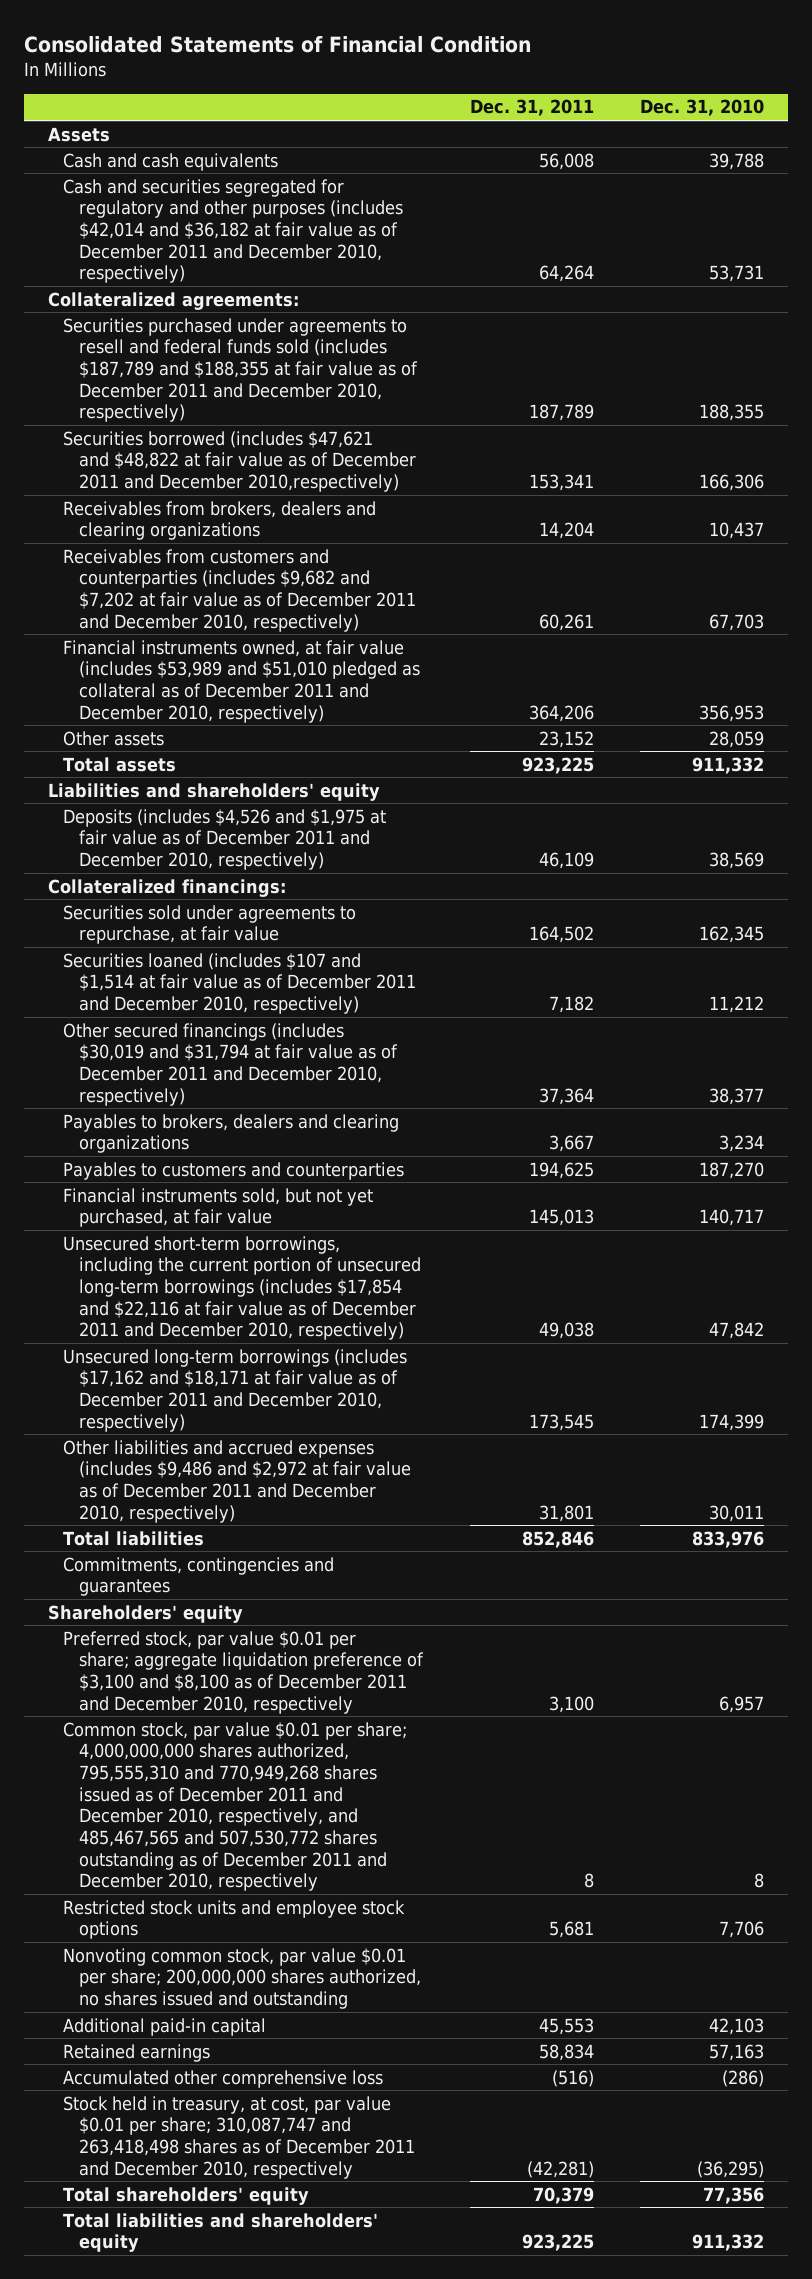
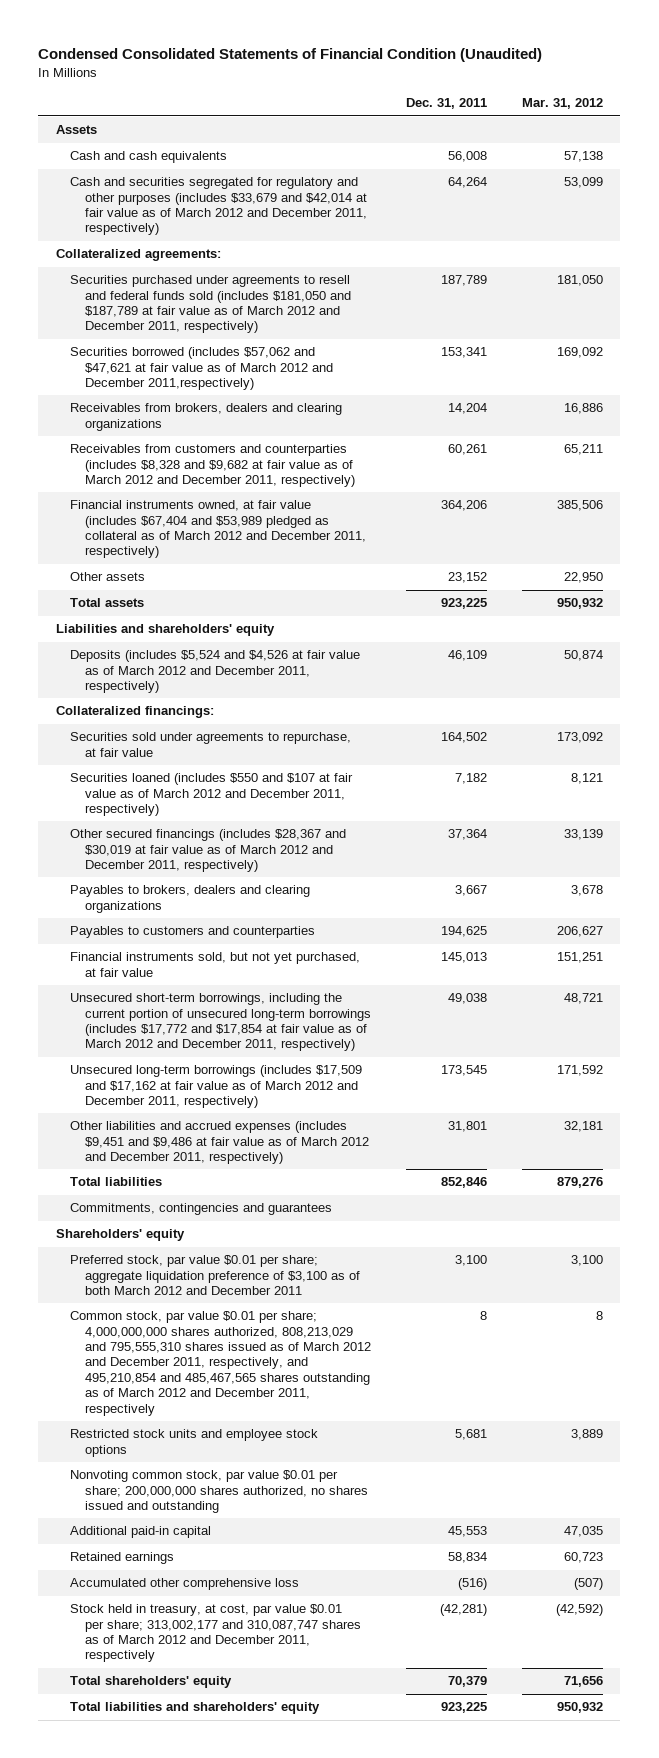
- Consolidated Statements of Financial Condition
+ Condensed Consolidated Statements of Financial Condition (Unaudited)
- | Dec. 31, 2011 | Dec. 31, 2010
+ | Dec. 31, 2011 | Mar. 31, 2012
- Cash and securities segregated for regulatory and other purposes (includes $42,014 and $36,182 at fair value as of December 2011 and December 2010, respectively) | 64,264 | 53,731
+ Cash and securities segregated for regulatory and other purposes (includes $33,679 and $42,014 at fair value as of March 2012 and December 2011, respectively) | 64,264 | 53,099
- Securities purchased under agreements to resell and federal funds sold (includes $187,789 and $188,355 at fair value as of December 2011 and December 2010, respectively) | 187,789 | 188,355
- Securities borrowed (includes $47,621 and $48,822 at fair value as of December 2011 and December 2010,respectively) | 153,341 | 166,306
+ Securities purchased under agreements to resell and federal funds sold (includes $181,050 and $187,789 at fair value as of March 2012 and December 2011, respectively) | 187,789 | 181,050
+ Securities borrowed (includes $57,062 and $47,621 at fair value as of March 2012 and December 2011,respectively) | 153,341 | 169,092
- Receivables from customers and counterparties (includes $9,682 and $7,202 at fair value as of December 2011 and December 2010, respectively) | 60,261 | 67,703
- Financial instruments owned, at fair value (includes $53,989 and $51,010 pledged as collateral as of December 2011 and December 2010, respectively) | 364,206 | 356,953
+ Receivables from customers and counterparties (includes $8,328 and $9,682 at fair value as of March 2012 and December 2011, respectively) | 60,261 | 65,211
+ Financial instruments owned, at fair value (includes $67,404 and $53,989 pledged as collateral as of March 2012 and December 2011, respectively) | 364,206 | 385,506
- Deposits (includes $4,526 and $1,975 at fair value as of December 2011 and December 2010, respectively) | 46,109 | 38,569
+ Deposits (includes $5,524 and $4,526 at fair value as of March 2012 and December 2011, respectively) | 46,109 | 50,874
- Securities loaned (includes $107 and $1,514 at fair value as of December 2011 and December 2010, respectively) | 7,182 | 11,212
- Other secured financings (includes $30,019 and $31,794 at fair value as of December 2011 and December 2010, respectively) | 37,364 | 38,377
+ Securities loaned (includes $550 and $107 at fair value as of March 2012 and December 2011, respectively) | 7,182 | 8,121
+ Other secured financings (includes $28,367 and $30,019 at fair value as of March 2012 and December 2011, respectively) | 37,364 | 33,139
- Unsecured short-term borrowings, including the current portion of unsecured long-term borrowings (includes $17,854 and $22,116 at fair value as of December 2011 and December 2010, respectively) | 49,038 | 47,842
- Unsecured long-term borrowings (includes $17,162 and $18,171 at fair value as of December 2011 and December 2010, respectively) | 173,545 | 174,399
- Other liabilities and accrued expenses (includes $9,486 and $2,972 at fair value as of December 2011 and December 2010, respectively) | 31,801 | 30,011
+ Unsecured short-term borrowings, including the current portion of unsecured long-term borrowings (includes $17,772 and $17,854 at fair value as of March 2012 and December 2011, respectively) | 49,038 | 48,721
+ Unsecured long-term borrowings (includes $17,509 and $17,162 at fair value as of March 2012 and December 2011, respectively) | 173,545 | 171,592
+ Other liabilities and accrued expenses (includes $9,451 and $9,486 at fair value as of March 2012 and December 2011, respectively) | 31,801 | 32,181
- Preferred stock, par value $0.01 per share; aggregate liquidation preference of $3,100 and $8,100 as of December 2011 and December 2010, respectively | 3,100 | 6,957
- Common stock, par value $0.01 per share; 4,000,000,000 shares authorized, 795,555,310 and 770,949,268 shares issued as of December 2011 and December 2010, respectively, and 485,467,565 and 507,530,772 shares outstanding as of December 2011 and December 2010, respectively | 8 | 8
+ Preferred stock, par value $0.01 per share; aggregate liquidation preference of $3,100 as of both March 2012 and December 2011 | 3,100 | 3,100
+ Common stock, par value $0.01 per share; 4,000,000,000 shares authorized, 808,213,029 and 795,555,310 shares issued as of March 2012 and December 2011, respectively, and 495,210,854 and 485,467,565 shares outstanding as of March 2012 and December 2011, respectively | 8 | 8
- Stock held in treasury, at cost, par value $0.01 per share; 310,087,747 and 263,418,498 shares as of December 2011 and December 2010, respectively | (42,281) | (36,295)
+ Stock held in treasury, at cost, par value $0.01 per share; 313,002,177 and 310,087,747 shares as of March 2012 and December 2011, respectively | (42,281) | (42,592)

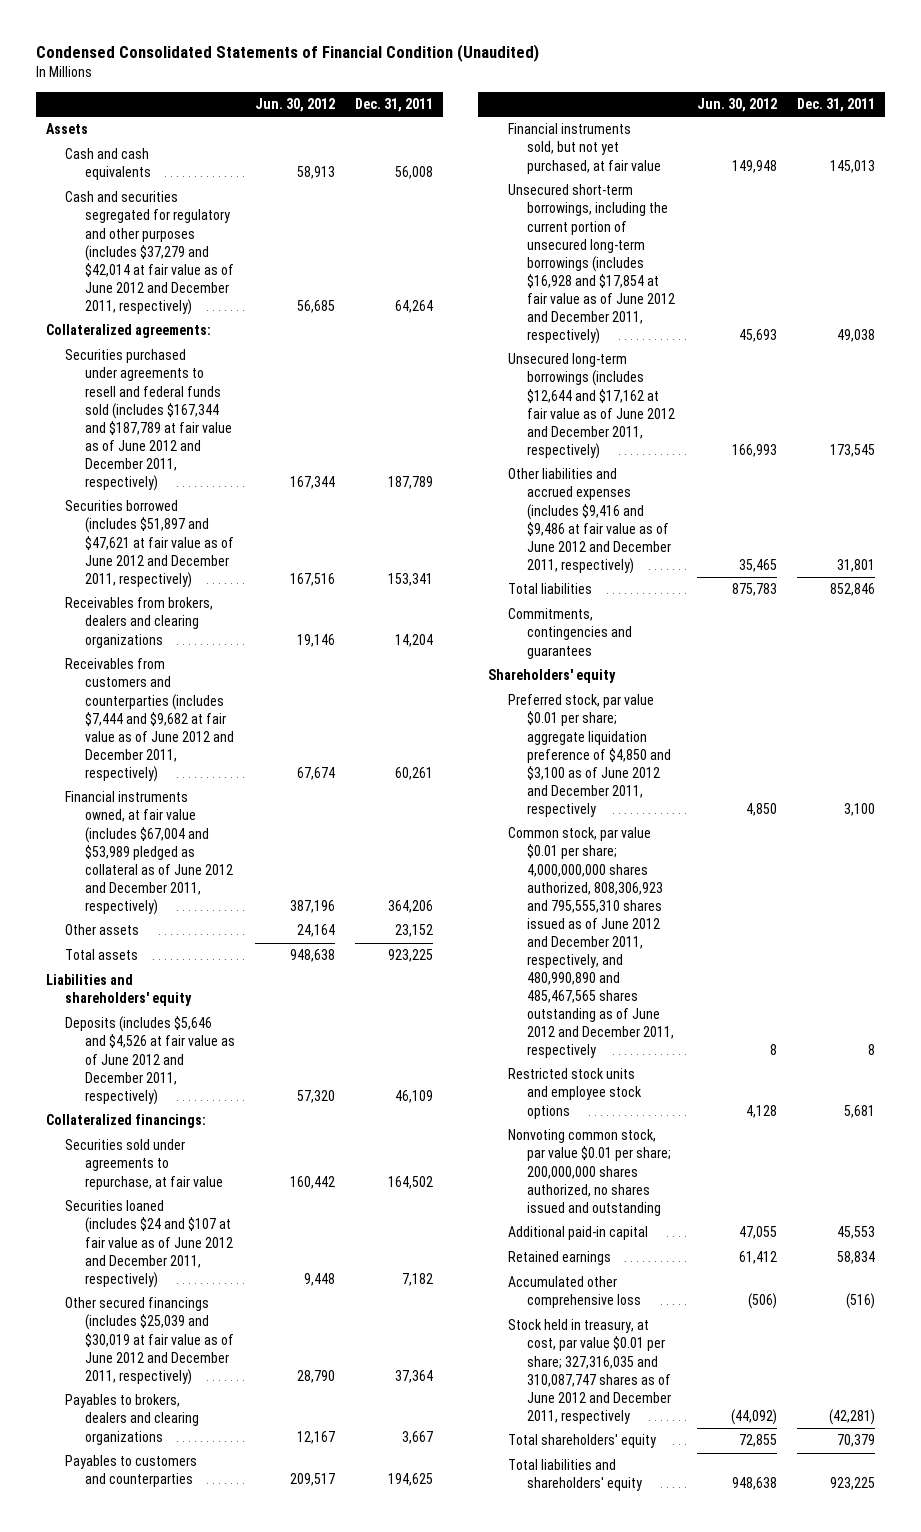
- | Dec. 31, 2011 | Mar. 31, 2012
+ | Jun. 30, 2012 | Dec. 31, 2011
- Cash and securities segregated for regulatory and other purposes (includes $33,679 and $42,014 at fair value as of March 2012 and December 2011, respectively) | 64,264 | 53,099
+ Cash and securities segregated for regulatory and other purposes (includes $37,279 and $42,014 at fair value as of June 2012 and December 2011, respectively) | 56,685 | 64,264
- Securities purchased under agreements to resell and federal funds sold (includes $181,050 and $187,789 at fair value as of March 2012 and December 2011, respectively) | 187,789 | 181,050
- Securities borrowed (includes $57,062 and $47,621 at fair value as of March 2012 and December 2011,respectively) | 153,341 | 169,092
+ Securities purchased under agreements to resell and federal funds sold (includes $167,344 and $187,789 at fair value as of June 2012 and December 2011, respectively) | 167,344 | 187,789
+ Securities borrowed (includes $51,897 and $47,621 at fair value as of June 2012 and December 2011, respectively) | 167,516 | 153,341
- Receivables from customers and counterparties (includes $8,328 and $9,682 at fair value as of March 2012 and December 2011, respectively) | 60,261 | 65,211
- Financial instruments owned, at fair value (includes $67,404 and $53,989 pledged as collateral as of March 2012 and December 2011, respectively) | 364,206 | 385,506
+ Receivables from customers and counterparties (includes $7,444 and $9,682 at fair value as of June 2012 and December 2011, respectively) | 67,674 | 60,261
+ Financial instruments owned, at fair value (includes $67,004 and $53,989 pledged as collateral as of June 2012 and December 2011, respectively) | 387,196 | 364,206
- Deposits (includes $5,524 and $4,526 at fair value as of March 2012 and December 2011, respectively) | 46,109 | 50,874
+ Deposits (includes $5,646 and $4,526 at fair value as of June 2012 and December 2011, respectively) | 57,320 | 46,109
- Securities loaned (includes $550 and $107 at fair value as of March 2012 and December 2011, respectively) | 7,182 | 8,121
- Other secured financings (includes $28,367 and $30,019 at fair value as of March 2012 and December 2011, respectively) | 37,364 | 33,139
+ Securities loaned (includes $24 and $107 at fair value as of June 2012 and December 2011, respectively) | 9,448 | 7,182
+ Other secured financings (includes $25,039 and $30,019 at fair value as of June 2012 and December 2011, respectively) | 28,790 | 37,364
- Unsecured short-term borrowings, including the current portion of unsecured long-term borrowings (includes $17,772 and $17,854 at fair value as of March 2012 and December 2011, respectively) | 49,038 | 48,721
- Unsecured long-term borrowings (includes $17,509 and $17,162 at fair value as of March 2012 and December 2011, respectively) | 173,545 | 171,592
- Other liabilities and accrued expenses (includes $9,451 and $9,486 at fair value as of March 2012 and December 2011, respectively) | 31,801 | 32,181
+ Unsecured short-term borrowings, including the current portion of unsecured long-term borrowings (includes $16,928 and $17,854 at fair value as of June 2012 and December 2011, respectively) | 45,693 | 49,038
+ Unsecured long-term borrowings (includes $12,644 and $17,162 at fair value as of June 2012 and December 2011, respectively) | 166,993 | 173,545
+ Other liabilities and accrued expenses (includes $9,416 and $9,486 at fair value as of June 2012 and December 2011, respectively) | 35,465 | 31,801
- Preferred stock, par value $0.01 per share; aggregate liquidation preference of $3,100 as of both March 2012 and December 2011 | 3,100 | 3,100
- Common stock, par value $0.01 per share; 4,000,000,000 shares authorized, 808,213,029 and 795,555,310 shares issued as of March 2012 and December 2011, respectively, and 495,210,854 and 485,467,565 shares outstanding as of March 2012 and December 2011, respectively | 8 | 8
+ Preferred stock, par value $0.01 per share; aggregate liquidation preference of $4,850 and $3,100 as of June 2012 and December 2011, respectively | 4,850 | 3,100
+ Common stock, par value $0.01 per share; 4,000,000,000 shares authorized, 808,306,923 and 795,555,310 shares issued as of June 2012 and December 2011, respectively, and 480,990,890 and 485,467,565 shares outstanding as of June 2012 and December 2011, respectively | 8 | 8
- Stock held in treasury, at cost, par value $0.01 per share; 313,002,177 and 310,087,747 shares as of March 2012 and December 2011, respectively | (42,281) | (42,592)
+ Stock held in treasury, at cost, par value $0.01 per share; 327,316,035 and 310,087,747 shares as of June 2012 and December 2011, respectively | (44,092) | (42,281)

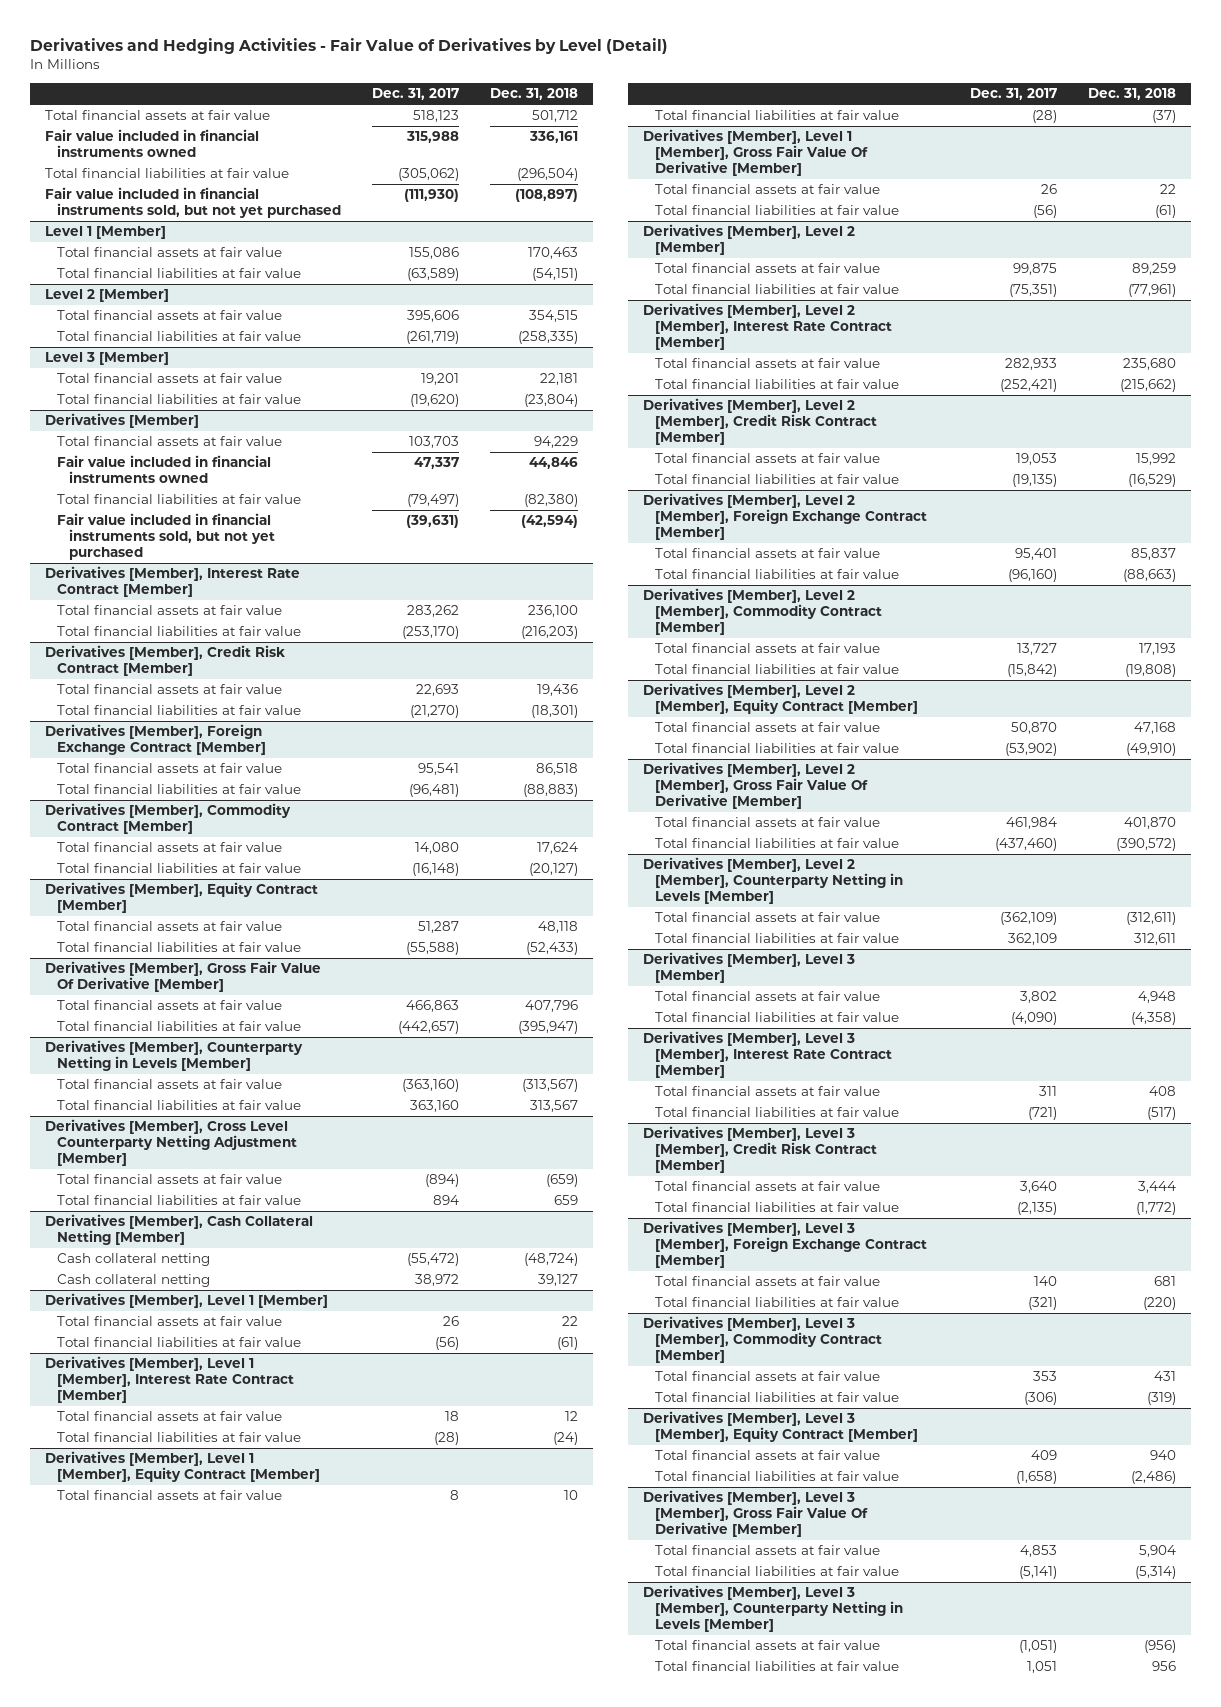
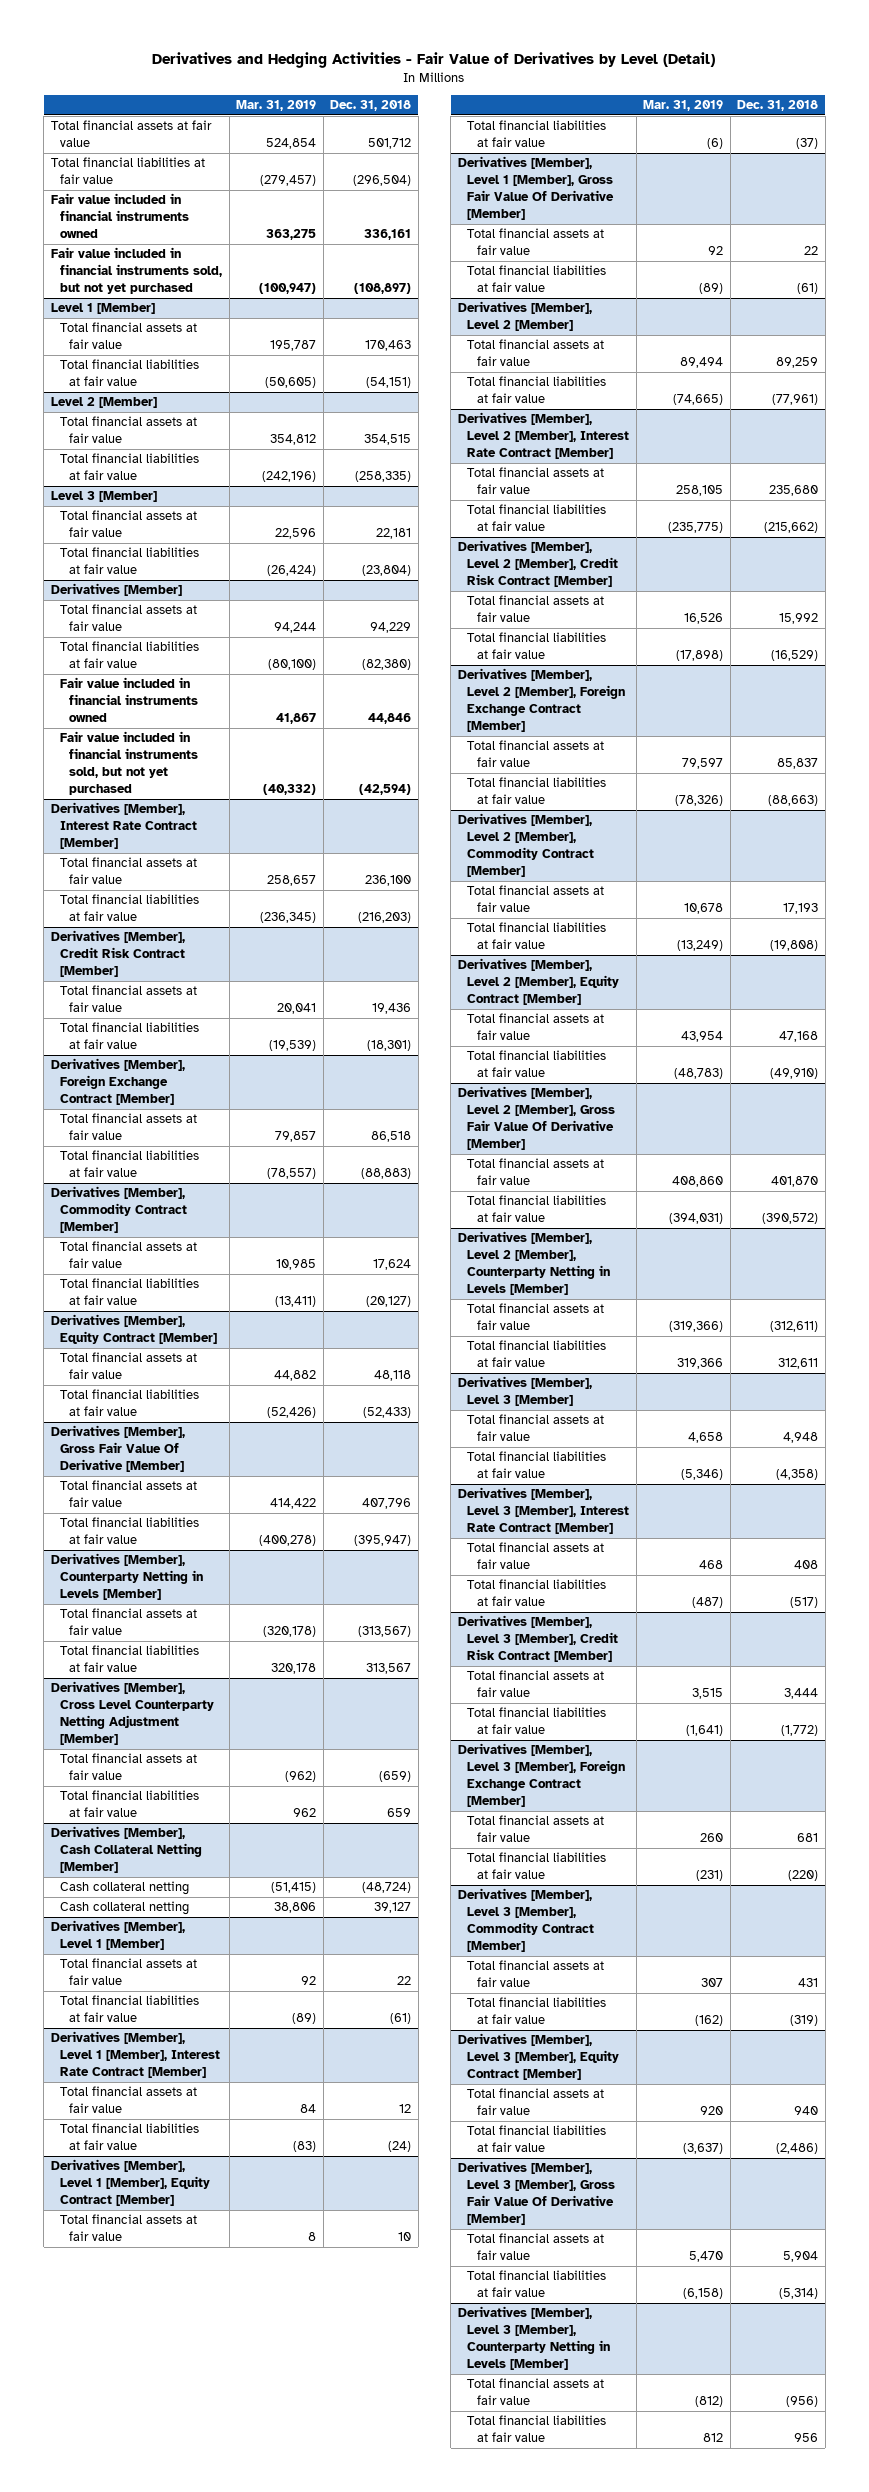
- | Dec. 31, 2017 | Dec. 31, 2018
+ | Mar. 31, 2019 | Dec. 31, 2018
moved down: Fair value included in financial instruments owned | 363,275 | 336,161
@ Derivatives [Member]
moved down: Fair value included in financial instruments owned | 41,867 | 44,846

